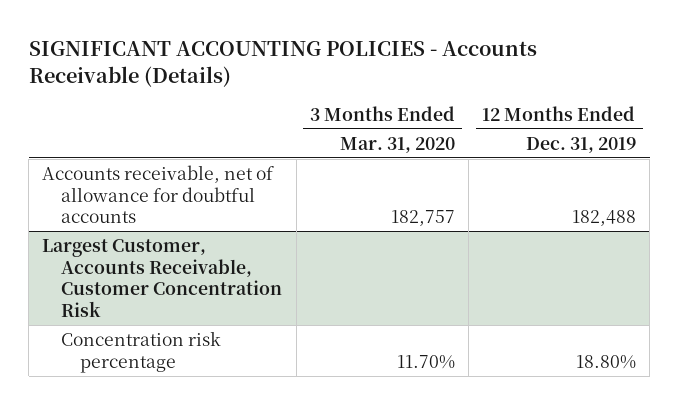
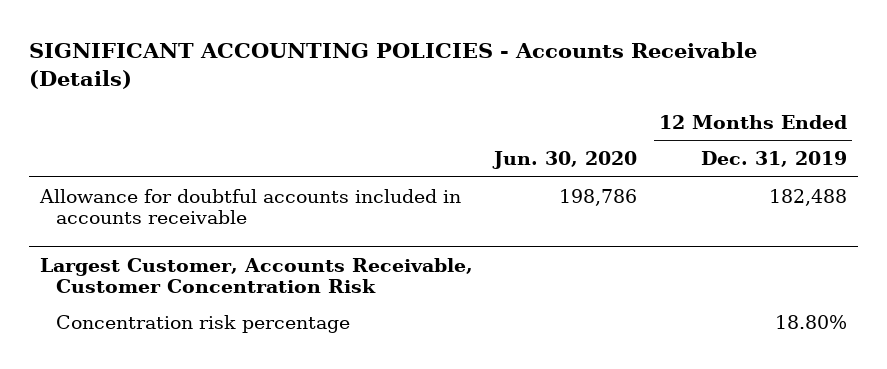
- | 3 Months Ended Mar. 31, 2020 | 12 Months Ended Dec. 31, 2019
+ | Jun. 30, 2020 | 12 Months Ended Dec. 31, 2019
- Accounts receivable, net of allowance for doubtful accounts | 182,757 | 182,488
+ Allowance for doubtful accounts included in accounts receivable | 198,786 | 182,488

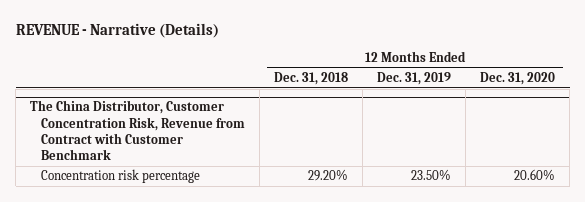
- SIGNIFICANT ACCOUNTING POLICIES - Accounts Receivable (Details)
+ REVENUE - Narrative (Details)
- | Jun. 30, 2020 | 12 Months Ended Dec. 31, 2019
+ | 12 Months Ended Dec. 31, 2018 | 12 Months Ended Dec. 31, 2019 | 12 Months Ended Dec. 31, 2020
- Allowance for doubtful accounts included in accounts receivable | 198,786 | 182,488
- Largest Customer, Accounts Receivable, Customer Concentration Risk
- Concentration risk percentage | | 18.80%
+ The China Distributor, Customer Concentration Risk, Revenue from Contract with Customer Benchmark
+ Concentration risk percentage | 29.20% | 23.50% | 20.60%

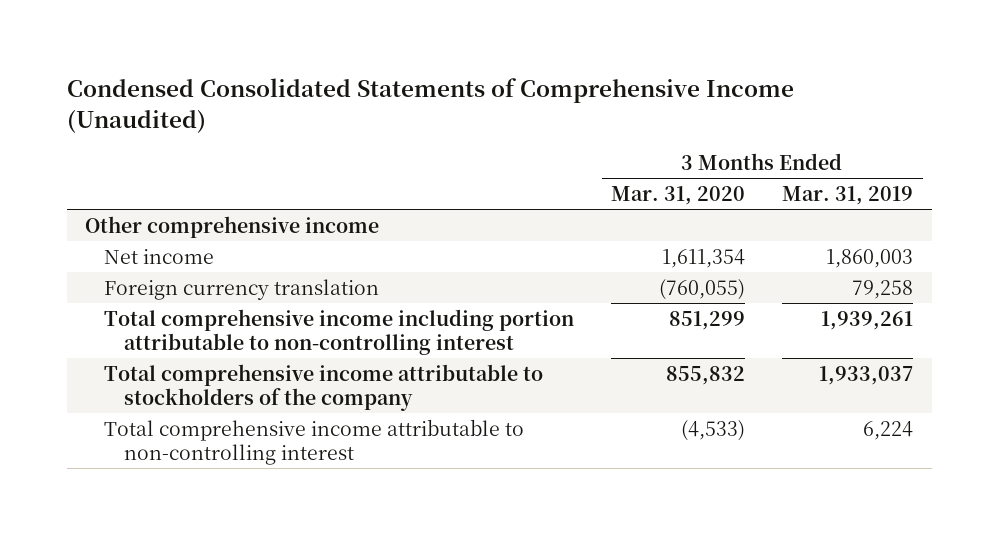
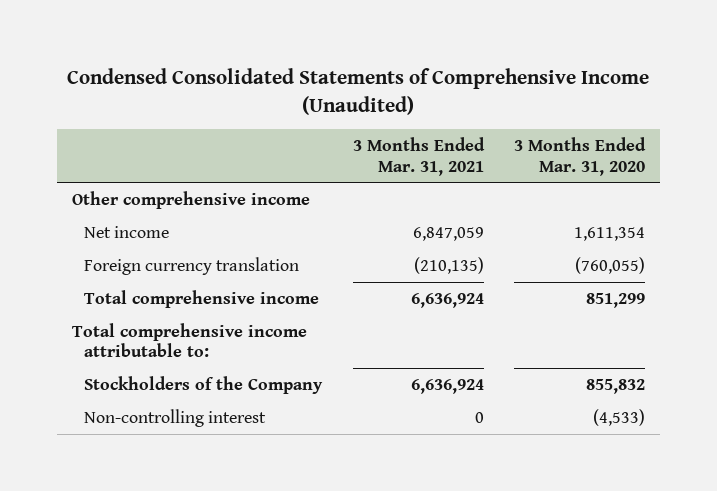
- | 3 Months Ended Mar. 31, 2020 | 3 Months Ended Mar. 31, 2019
+ | 3 Months Ended Mar. 31, 2021 | 3 Months Ended Mar. 31, 2020
- Total comprehensive income including portion attributable to non-controlling interest | 851,299 | 1,939,261
- Total comprehensive income attributable to stockholders of the company | 855,832 | 1,933,037
- Total comprehensive income attributable to non-controlling interest | (4,533) | 6,224
+ Total comprehensive income | 6,636,924 | 851,299
+ Total comprehensive income attributable to:
+ Stockholders of the Company | 6,636,924 | 855,832
+ Non-controlling interest | 0 | (4,533)

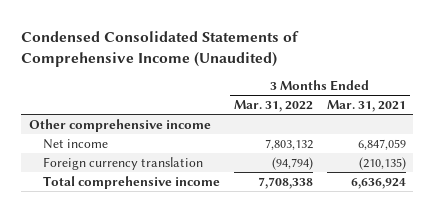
- | 3 Months Ended Mar. 31, 2021 | 3 Months Ended Mar. 31, 2020
+ | 3 Months Ended Mar. 31, 2022 | 3 Months Ended Mar. 31, 2021
- Total comprehensive income attributable to:
- Stockholders of the Company | 6,636,924 | 855,832
- Non-controlling interest | 0 | (4,533)

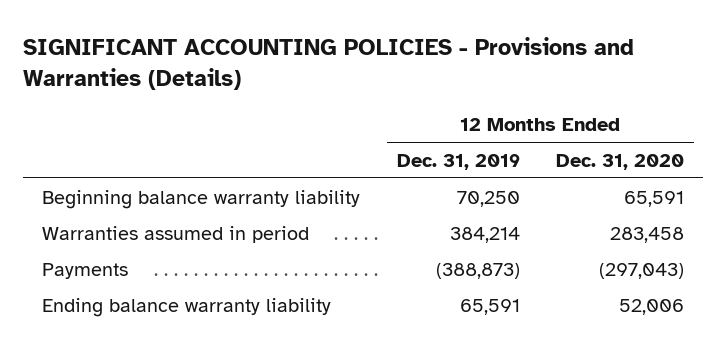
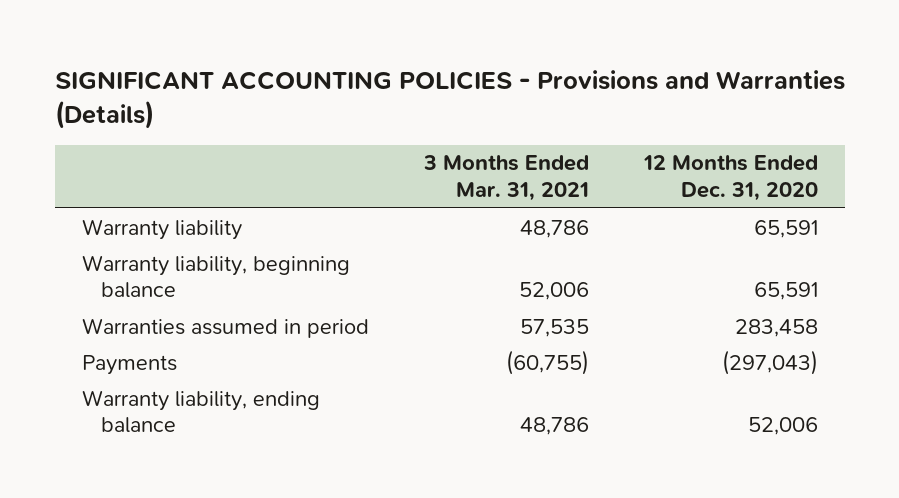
- | 12 Months Ended Dec. 31, 2019 | 12 Months Ended Dec. 31, 2020
+ | 3 Months Ended Mar. 31, 2021 | 12 Months Ended Dec. 31, 2020
- Beginning balance warranty liability | 70,250 | 65,591
+ Warranty liability | 48,786 | 65,591
+ Warranty liability, beginning balance | 52,006 | 65,591
- Ending balance warranty liability | 65,591 | 52,006
+ Warranty liability, ending balance | 48,786 | 52,006

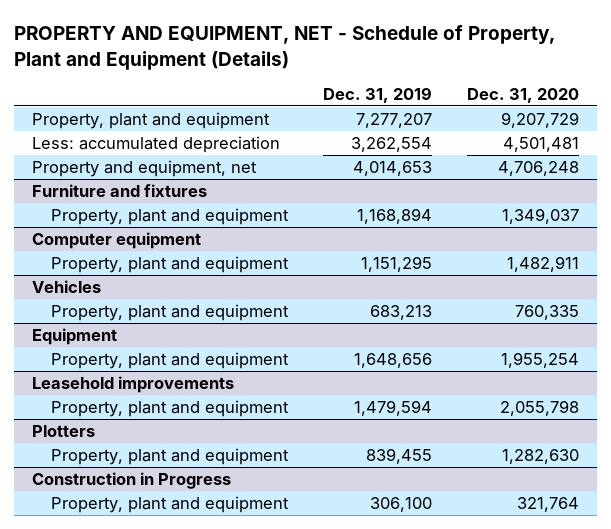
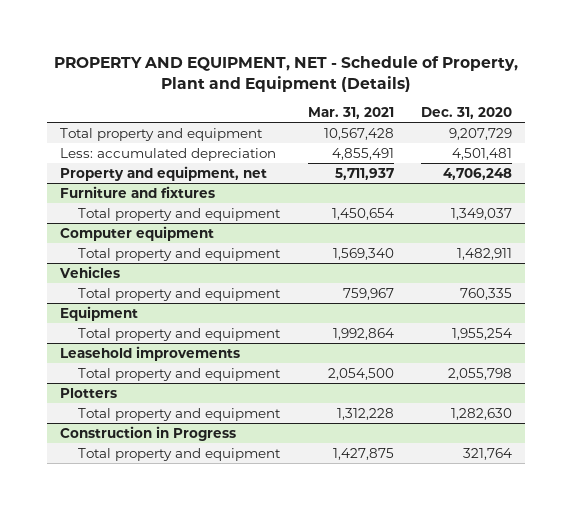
- | Dec. 31, 2019 | Dec. 31, 2020
+ | Mar. 31, 2021 | Dec. 31, 2020
- Property, plant and equipment | 7,277,207 | 9,207,729
+ Total property and equipment | 10,567,428 | 9,207,729
@ Furniture and fixtures
- Property, plant and equipment | 1,168,894 | 1,349,037
+ Total property and equipment | 1,450,654 | 1,349,037
@ Computer equipment
- Property, plant and equipment | 1,151,295 | 1,482,911
+ Total property and equipment | 1,569,340 | 1,482,911
@ Vehicles
- Property, plant and equipment | 683,213 | 760,335
+ Total property and equipment | 759,967 | 760,335
@ Equipment
- Property, plant and equipment | 1,648,656 | 1,955,254
+ Total property and equipment | 1,992,864 | 1,955,254
@ Leasehold improvements
- Property, plant and equipment | 1,479,594 | 2,055,798
+ Total property and equipment | 2,054,500 | 2,055,798
@ Plotters
- Property, plant and equipment | 839,455 | 1,282,630
+ Total property and equipment | 1,312,228 | 1,282,630
@ Construction in Progress
- Property, plant and equipment | 306,100 | 321,764
+ Total property and equipment | 1,427,875 | 321,764

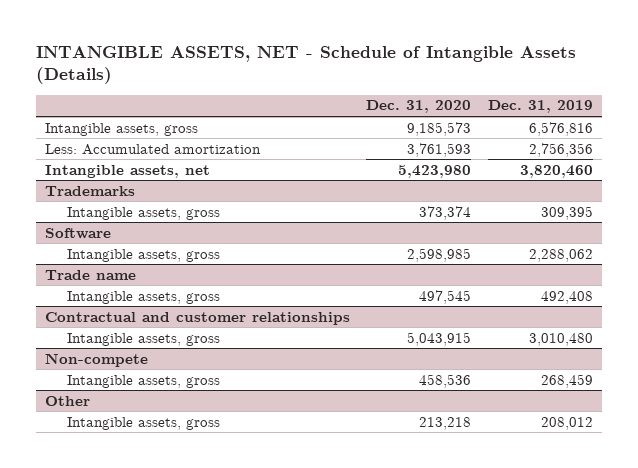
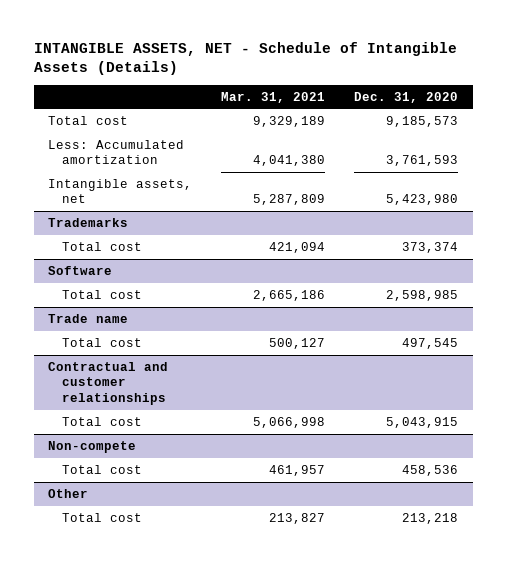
- | Dec. 31, 2020 | Dec. 31, 2019
+ | Mar. 31, 2021 | Dec. 31, 2020
- Intangible assets, gross | 9,185,573 | 6,576,816
+ Total cost | 9,329,189 | 9,185,573
@ Trademarks
- Intangible assets, gross | 373,374 | 309,395
+ Total cost | 421,094 | 373,374
@ Software
- Intangible assets, gross | 2,598,985 | 2,288,062
+ Total cost | 2,665,186 | 2,598,985
@ Trade name
- Intangible assets, gross | 497,545 | 492,408
+ Total cost | 500,127 | 497,545
@ Contractual and customer relationships
- Intangible assets, gross | 5,043,915 | 3,010,480
+ Total cost | 5,066,998 | 5,043,915
@ Non-compete
- Intangible assets, gross | 458,536 | 268,459
+ Total cost | 461,957 | 458,536
@ Other
- Intangible assets, gross | 213,218 | 208,012
+ Total cost | 213,827 | 213,218

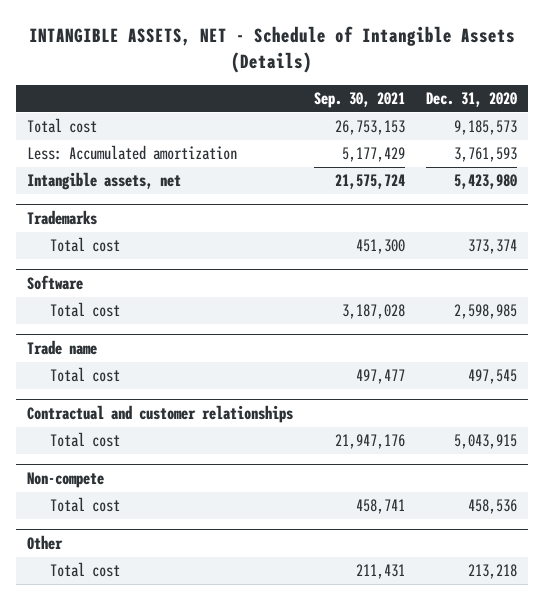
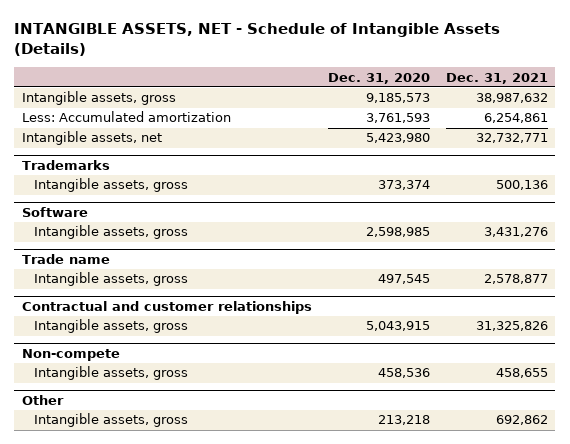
- | Sep. 30, 2021 | Dec. 31, 2020
+ | Dec. 31, 2020 | Dec. 31, 2021
- Total cost | 26,753,153 | 9,185,573
+ Intangible assets, gross | 9,185,573 | 38,987,632
@ Trademarks
- Total cost | 451,300 | 373,374
+ Intangible assets, gross | 373,374 | 500,136
@ Software
- Total cost | 3,187,028 | 2,598,985
+ Intangible assets, gross | 2,598,985 | 3,431,276
@ Trade name
- Total cost | 497,477 | 497,545
+ Intangible assets, gross | 497,545 | 2,578,877
@ Contractual and customer relationships
- Total cost | 21,947,176 | 5,043,915
+ Intangible assets, gross | 5,043,915 | 31,325,826
@ Non-compete
- Total cost | 458,741 | 458,536
+ Intangible assets, gross | 458,536 | 458,655
@ Other
- Total cost | 211,431 | 213,218
+ Intangible assets, gross | 213,218 | 692,862

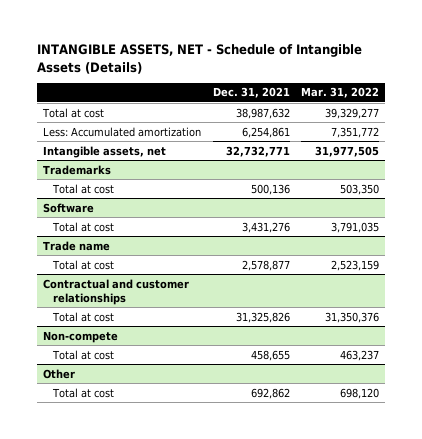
- | Dec. 31, 2020 | Dec. 31, 2021
+ | Dec. 31, 2021 | Mar. 31, 2022
- Intangible assets, gross | 9,185,573 | 38,987,632
+ Total at cost | 38,987,632 | 39,329,277
@ Trademarks
- Intangible assets, gross | 373,374 | 500,136
+ Total at cost | 500,136 | 503,350
@ Software
- Intangible assets, gross | 2,598,985 | 3,431,276
+ Total at cost | 3,431,276 | 3,791,035
@ Trade name
- Intangible assets, gross | 497,545 | 2,578,877
+ Total at cost | 2,578,877 | 2,523,159
@ Contractual and customer relationships
- Intangible assets, gross | 5,043,915 | 31,325,826
+ Total at cost | 31,325,826 | 31,350,376
@ Non-compete
- Intangible assets, gross | 458,536 | 458,655
+ Total at cost | 458,655 | 463,237
@ Other
- Intangible assets, gross | 213,218 | 692,862
+ Total at cost | 692,862 | 698,120

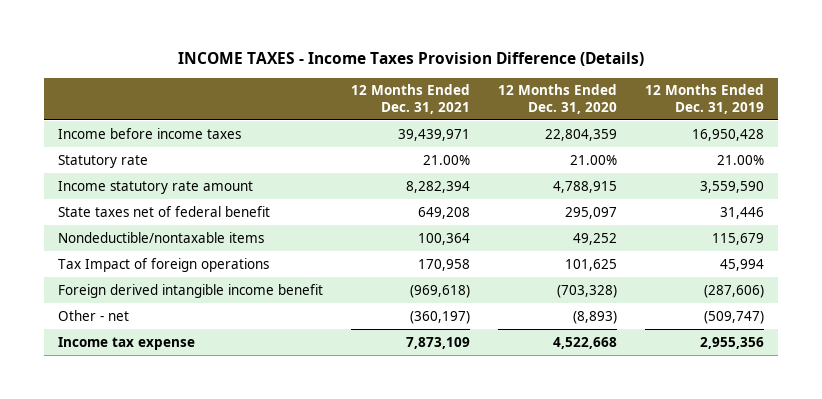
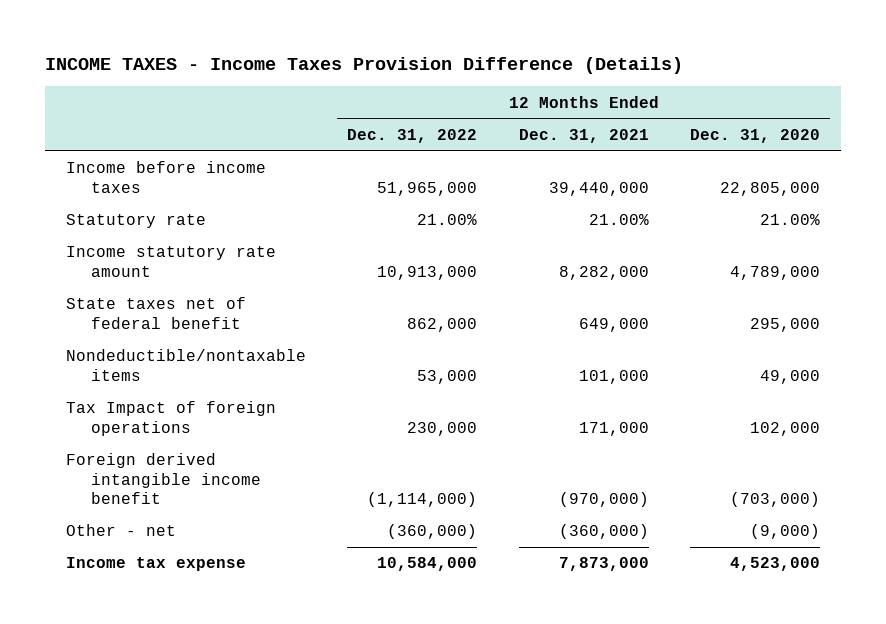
- | 12 Months Ended Dec. 31, 2021 | 12 Months Ended Dec. 31, 2020 | 12 Months Ended Dec. 31, 2019
+ | 12 Months Ended Dec. 31, 2022 | 12 Months Ended Dec. 31, 2021 | 12 Months Ended Dec. 31, 2020
- Income before income taxes | 39,439,971 | 22,804,359 | 16,950,428
+ Income before income taxes | 51,965,000 | 39,440,000 | 22,805,000
- Income statutory rate amount | 8,282,394 | 4,788,915 | 3,559,590
- State taxes net of federal benefit | 649,208 | 295,097 | 31,446
- Nondeductible/nontaxable items | 100,364 | 49,252 | 115,679
- Tax Impact of foreign operations | 170,958 | 101,625 | 45,994
- Foreign derived intangible income benefit | (969,618) | (703,328) | (287,606)
- Other - net | (360,197) | (8,893) | (509,747)
- Income tax expense | 7,873,109 | 4,522,668 | 2,955,356
+ Income statutory rate amount | 10,913,000 | 8,282,000 | 4,789,000
+ State taxes net of federal benefit | 862,000 | 649,000 | 295,000
+ Nondeductible/nontaxable items | 53,000 | 101,000 | 49,000
+ Tax Impact of foreign operations | 230,000 | 171,000 | 102,000
+ Foreign derived intangible income benefit | (1,114,000) | (970,000) | (703,000)
+ Other - net | (360,000) | (360,000) | (9,000)
+ Income tax expense | 10,584,000 | 7,873,000 | 4,523,000

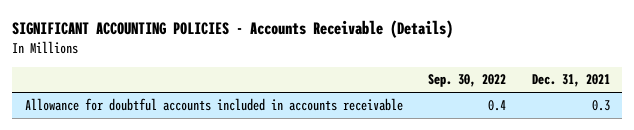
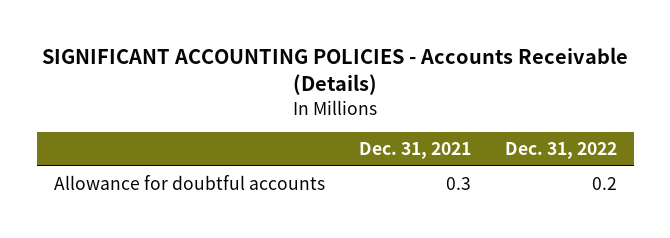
- | Sep. 30, 2022 | Dec. 31, 2021
+ | Dec. 31, 2021 | Dec. 31, 2022
- Allowance for doubtful accounts included in accounts receivable | 0.4 | 0.3
+ Allowance for doubtful accounts | 0.3 | 0.2

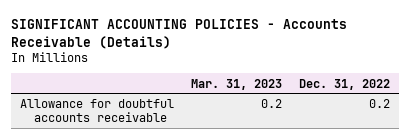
- | Dec. 31, 2021 | Dec. 31, 2022
+ | Mar. 31, 2023 | Dec. 31, 2022
- Allowance for doubtful accounts | 0.3 | 0.2
+ Allowance for doubtful accounts receivable | 0.2 | 0.2

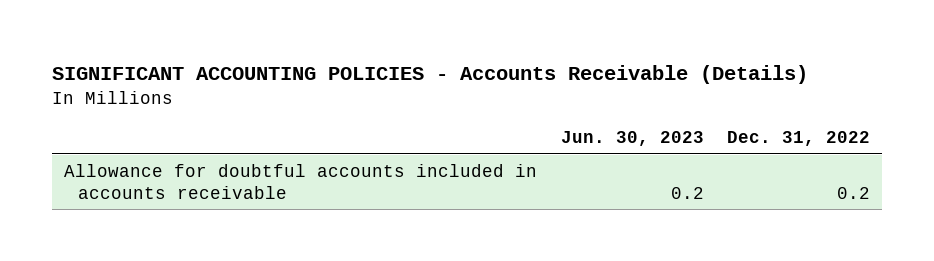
- | Mar. 31, 2023 | Dec. 31, 2022
+ | Jun. 30, 2023 | Dec. 31, 2022
- Allowance for doubtful accounts receivable | 0.2 | 0.2
+ Allowance for doubtful accounts included in accounts receivable | 0.2 | 0.2

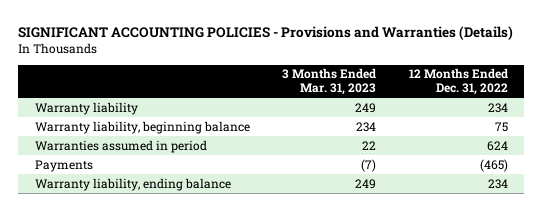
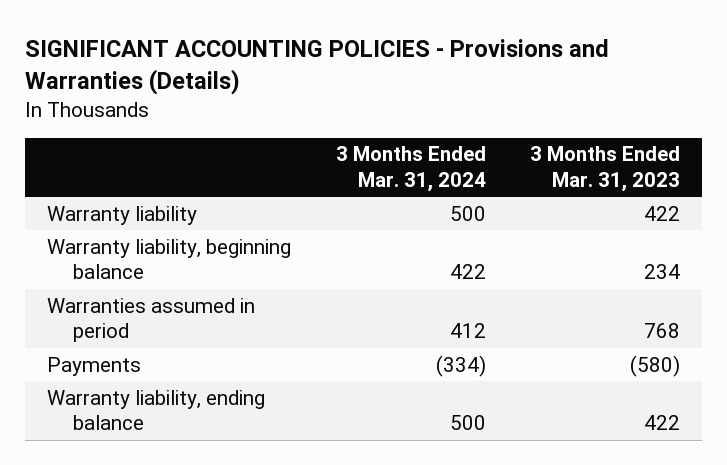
- | 3 Months Ended Mar. 31, 2023 | 12 Months Ended Dec. 31, 2022
+ | 3 Months Ended Mar. 31, 2024 | 3 Months Ended Mar. 31, 2023
- Warranty liability | 249 | 234
+ Warranty liability | 500 | 422
- Warranties assumed in period | 22 | 624
- Payments | (7) | (465)
- Warranty liability, ending balance | 249 | 234
+ Warranties assumed in period | 412 | 768
+ Payments | (334) | (580)
+ Warranty liability, ending balance | 500 | 422

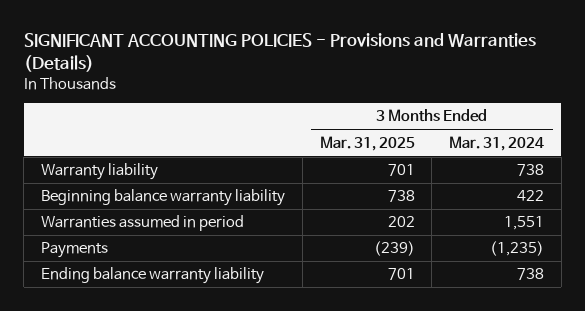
- | 3 Months Ended Mar. 31, 2024 | 3 Months Ended Mar. 31, 2023
+ | 3 Months Ended Mar. 31, 2025 | 3 Months Ended Mar. 31, 2024
- Warranty liability | 500 | 422
- Warranty liability, beginning balance | 422 | 234
- Warranties assumed in period | 412 | 768
- Payments | (334) | (580)
- Warranty liability, ending balance | 500 | 422
+ Warranty liability | 701 | 738
+ Beginning balance warranty liability | 738 | 422
+ Warranties assumed in period | 202 | 1,551
+ Payments | (239) | (1,235)
+ Ending balance warranty liability | 701 | 738

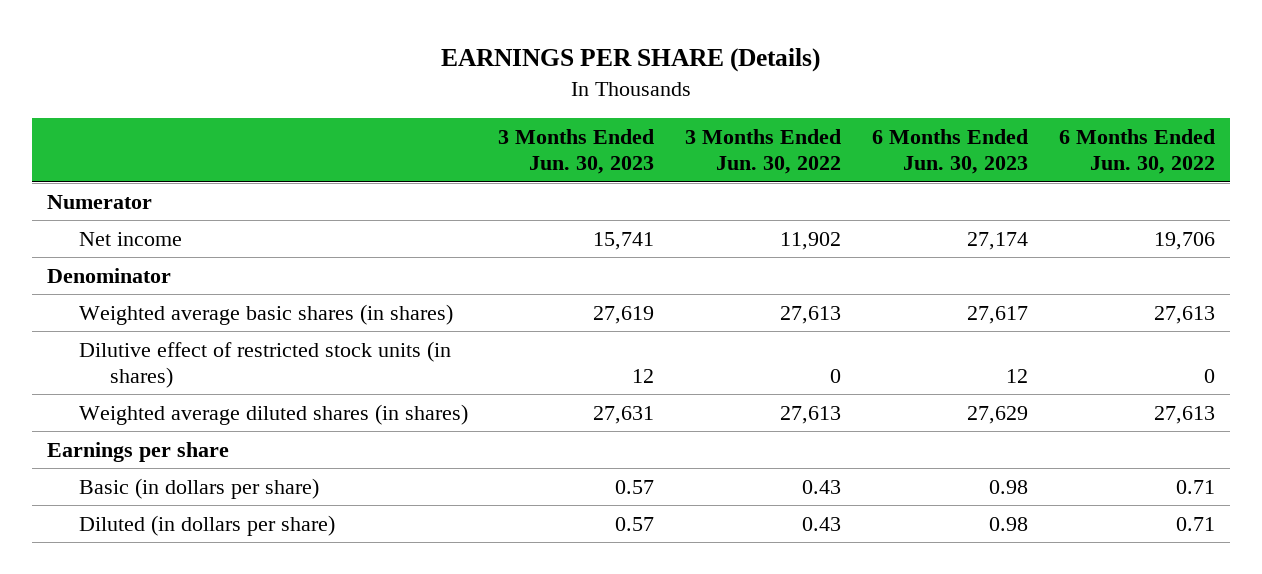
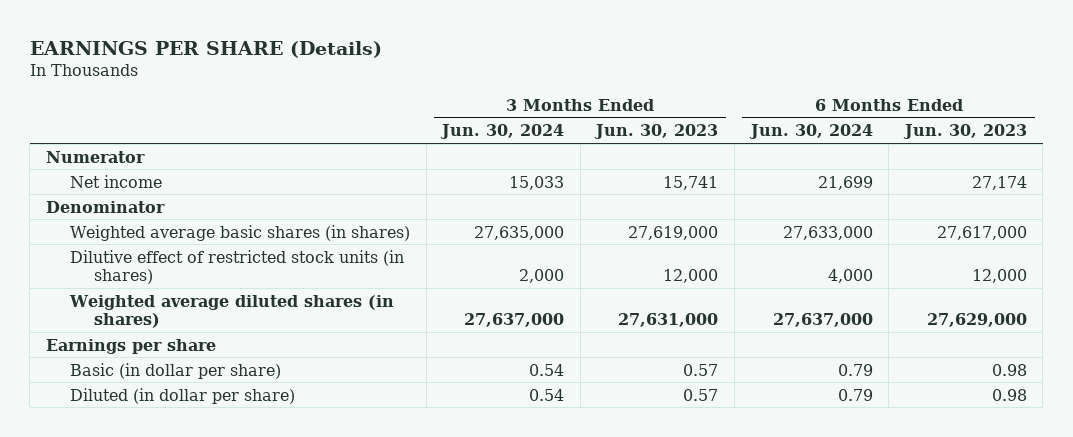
- | 3 Months Ended Jun. 30, 2023 | 3 Months Ended Jun. 30, 2022 | 6 Months Ended Jun. 30, 2023 | 6 Months Ended Jun. 30, 2022
+ | 3 Months Ended Jun. 30, 2024 | 3 Months Ended Jun. 30, 2023 | 6 Months Ended Jun. 30, 2024 | 6 Months Ended Jun. 30, 2023
- Weighted average basic shares (in shares) | 27,619 | 27,613 | 27,617 | 27,613
- Dilutive effect of restricted stock units (in shares) | 12 | 0 | 12 | 0
- Weighted average diluted shares (in shares) | 27,631 | 27,613 | 27,629 | 27,613
+ Weighted average basic shares (in shares) | 27,635,000 | 27,619,000 | 27,633,000 | 27,617,000
+ Dilutive effect of restricted stock units (in shares) | 2,000 | 12,000 | 4,000 | 12,000
+ Weighted average diluted shares (in shares) | 27,637,000 | 27,631,000 | 27,637,000 | 27,629,000
- Basic (in dollars per share) | 0.57 | 0.43 | 0.98 | 0.71
- Diluted (in dollars per share) | 0.57 | 0.43 | 0.98 | 0.71
+ Basic (in dollar per share) | 0.54 | 0.57 | 0.79 | 0.98
+ Diluted (in dollar per share) | 0.54 | 0.57 | 0.79 | 0.98

